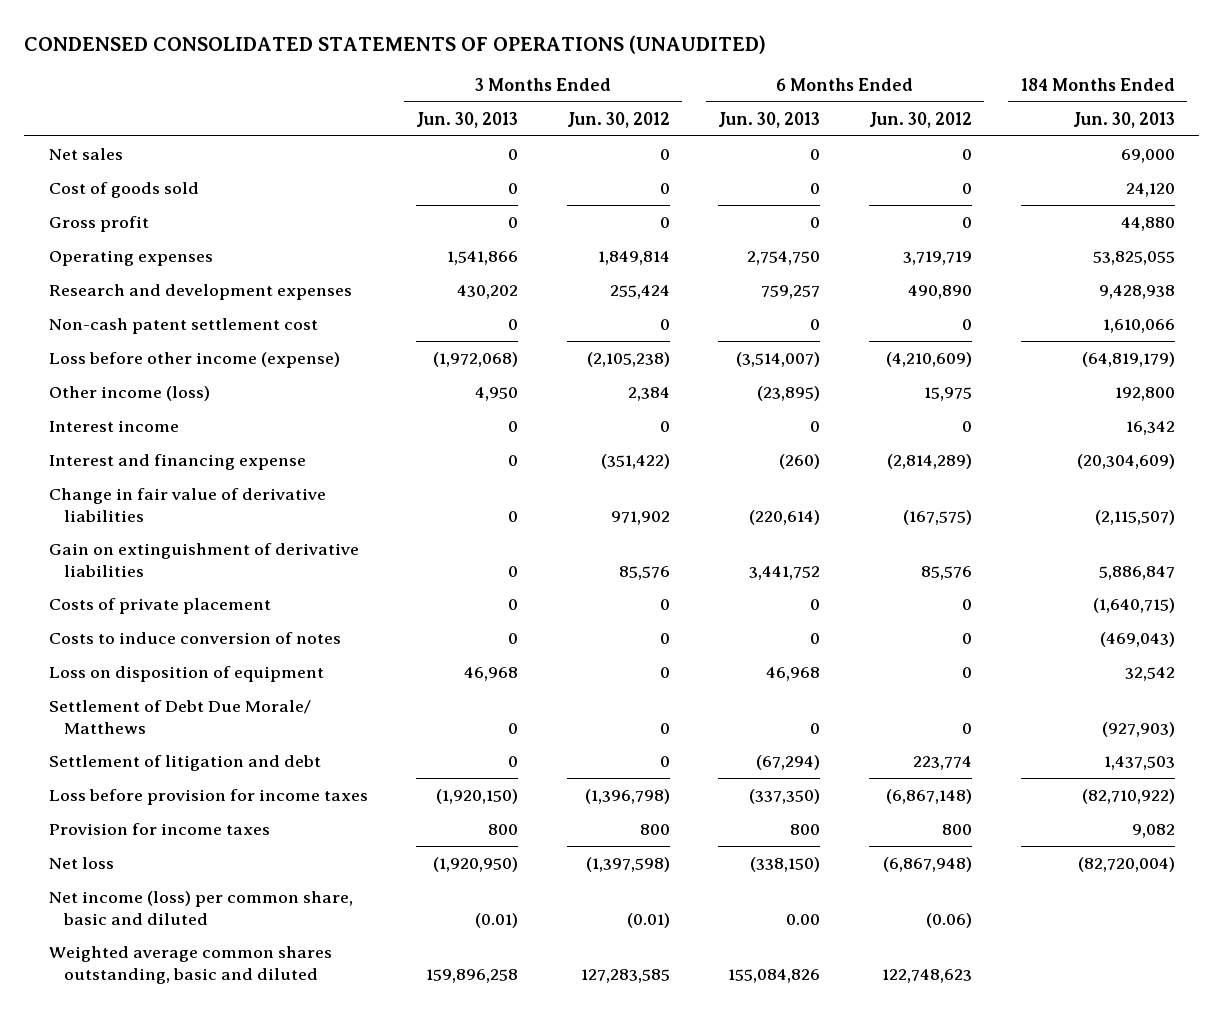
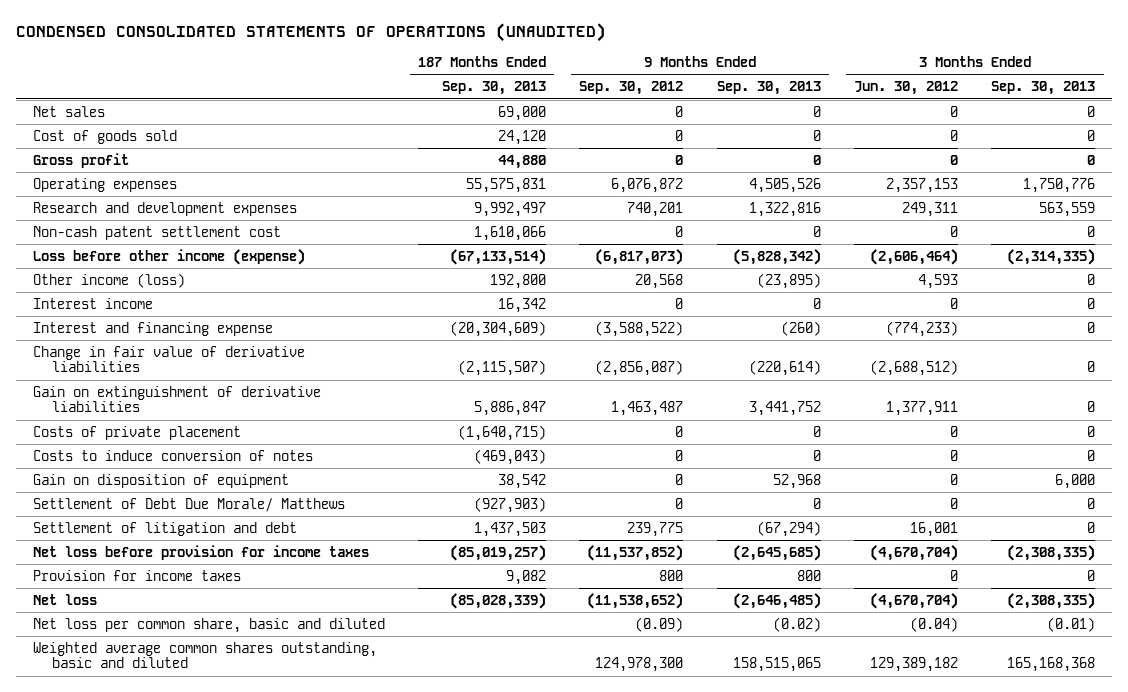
- | 3 Months Ended Jun. 30, 2013 | 3 Months Ended Jun. 30, 2012 | 6 Months Ended Jun. 30, 2013 | 6 Months Ended Jun. 30, 2012 | 184 Months Ended Jun. 30, 2013
+ | 187 Months Ended Sep. 30, 2013 | 9 Months Ended Sep. 30, 2012 | 9 Months Ended Sep. 30, 2013 | 3 Months Ended Jun. 30, 2012 | 3 Months Ended Sep. 30, 2013
- Operating expenses | 1,541,866 | 1,849,814 | 2,754,750 | 3,719,719 | 53,825,055
- Research and development expenses | 430,202 | 255,424 | 759,257 | 490,890 | 9,428,938
+ Operating expenses | 55,575,831 | 6,076,872 | 4,505,526 | 2,357,153 | 1,750,776
+ Research and development expenses | 9,992,497 | 740,201 | 1,322,816 | 249,311 | 563,559
- Loss before other income (expense) | (1,972,068) | (2,105,238) | (3,514,007) | (4,210,609) | (64,819,179)
- Other income (loss) | 4,950 | 2,384 | (23,895) | 15,975 | 192,800
+ Loss before other income (expense) | (67,133,514) | (6,817,073) | (5,828,342) | (2,606,464) | (2,314,335)
+ Other income (loss) | 192,800 | 20,568 | (23,895) | 4,593 | 0
- Interest and financing expense | 0 | (351,422) | (260) | (2,814,289) | (20,304,609)
- Change in fair value of derivative liabilities | 0 | 971,902 | (220,614) | (167,575) | (2,115,507)
- Gain on extinguishment of derivative liabilities | 0 | 85,576 | 3,441,752 | 85,576 | 5,886,847
+ Interest and financing expense | (20,304,609) | (3,588,522) | (260) | (774,233) | 0
+ Change in fair value of derivative liabilities | (2,115,507) | (2,856,087) | (220,614) | (2,688,512) | 0
+ Gain on extinguishment of derivative liabilities | 5,886,847 | 1,463,487 | 3,441,752 | 1,377,911 | 0
- Loss on disposition of equipment | 46,968 | 0 | 46,968 | 0 | 32,542
+ Gain on disposition of equipment | 38,542 | 0 | 52,968 | 0 | 6,000
- Settlement of litigation and debt | 0 | 0 | (67,294) | 223,774 | 1,437,503
- Loss before provision for income taxes | (1,920,150) | (1,396,798) | (337,350) | (6,867,148) | (82,710,922)
- Provision for income taxes | 800 | 800 | 800 | 800 | 9,082
- Net loss | (1,920,950) | (1,397,598) | (338,150) | (6,867,948) | (82,720,004)
- Net income (loss) per common share, basic and diluted | (0.01) | (0.01) | 0.00 | (0.06) |
- Weighted average common shares outstanding, basic and diluted | 159,896,258 | 127,283,585 | 155,084,826 | 122,748,623 |
+ Settlement of litigation and debt | 1,437,503 | 239,775 | (67,294) | 16,001 | 0
+ Net loss before provision for income taxes | (85,019,257) | (11,537,852) | (2,645,685) | (4,670,704) | (2,308,335)
+ Provision for income taxes | 9,082 | 800 | 800 | 0 | 0
+ Net loss | (85,028,339) | (11,538,652) | (2,646,485) | (4,670,704) | (2,308,335)
+ Net loss per common share, basic and diluted | | (0.09) | (0.02) | (0.04) | (0.01)
+ Weighted average common shares outstanding, basic and diluted | | 124,978,300 | 158,515,065 | 129,389,182 | 165,168,368

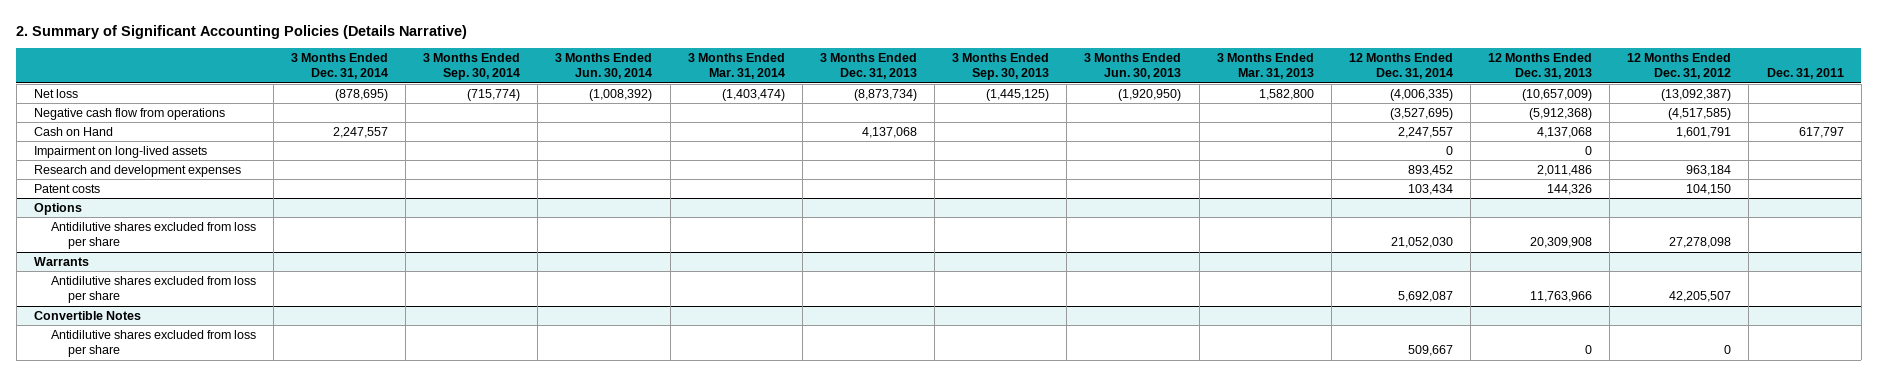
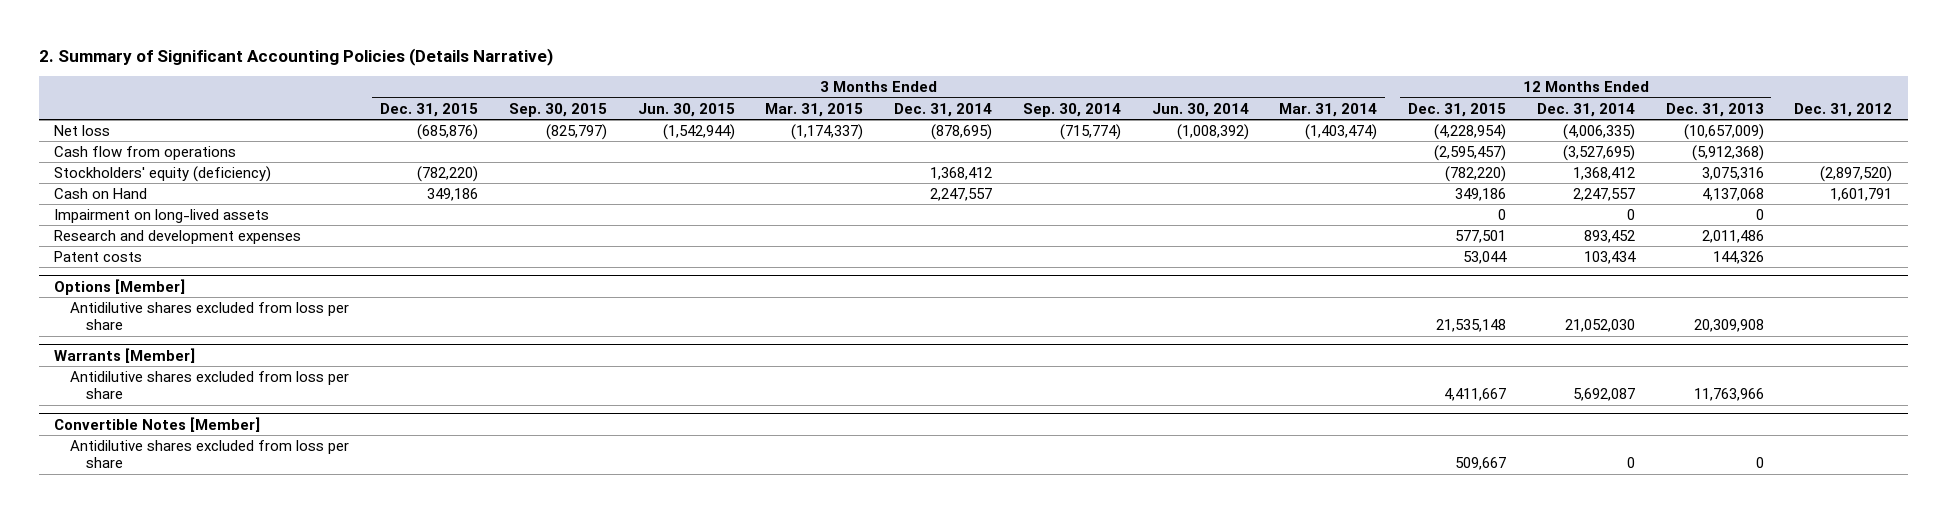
- | 3 Months Ended Dec. 31, 2014 | 3 Months Ended Sep. 30, 2014 | 3 Months Ended Jun. 30, 2014 | 3 Months Ended Mar. 31, 2014 | 3 Months Ended Dec. 31, 2013 | 3 Months Ended Sep. 30, 2013 | 3 Months Ended Jun. 30, 2013 | 3 Months Ended Mar. 31, 2013 | 12 Months Ended Dec. 31, 2014 | 12 Months Ended Dec. 31, 2013 | 12 Months Ended Dec. 31, 2012 | Dec. 31, 2011
+ | 3 Months Ended Dec. 31, 2015 | 3 Months Ended Sep. 30, 2015 | 3 Months Ended Jun. 30, 2015 | 3 Months Ended Mar. 31, 2015 | 3 Months Ended Dec. 31, 2014 | 3 Months Ended Sep. 30, 2014 | 3 Months Ended Jun. 30, 2014 | 3 Months Ended Mar. 31, 2014 | 12 Months Ended Dec. 31, 2015 | 12 Months Ended Dec. 31, 2014 | 12 Months Ended Dec. 31, 2013 | Dec. 31, 2012
- Negative cash flow from operations | | | | | | | | | (3,527,695) | (5,912,368) | (4,517,585) |
+ Cash flow from operations | | | | | | | | | (2,595,457) | (3,527,695) | (5,912,368) |
+ Stockholders' equity (deficiency) | (782,220) | | | | 1,368,412 | | | | (782,220) | 1,368,412 | 3,075,316 | (2,897,520)
- Options
+ Options [Member]
- Warrants
+ Warrants [Member]
- Convertible Notes
- Antidilutive shares excluded from loss per share | | | | | | | | | 509,667 | 0 | 0 |
+ Convertible Notes [Member]
+ Antidilutive shares excluded from loss per share | | | | | | | | | 509,667 | 0 | 0 |

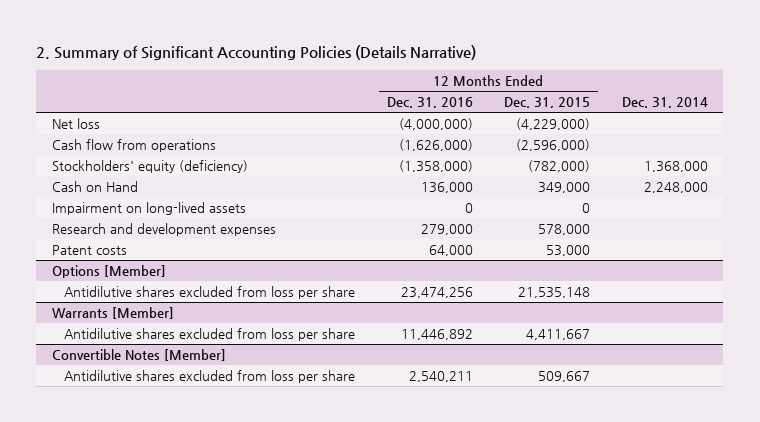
- | 3 Months Ended Dec. 31, 2015 | 3 Months Ended Sep. 30, 2015 | 3 Months Ended Jun. 30, 2015 | 3 Months Ended Mar. 31, 2015 | 3 Months Ended Dec. 31, 2014 | 3 Months Ended Sep. 30, 2014 | 3 Months Ended Jun. 30, 2014 | 3 Months Ended Mar. 31, 2014 | 12 Months Ended Dec. 31, 2015 | 12 Months Ended Dec. 31, 2014 | 12 Months Ended Dec. 31, 2013 | Dec. 31, 2012
+ | 12 Months Ended Dec. 31, 2016 | 12 Months Ended Dec. 31, 2015 | Dec. 31, 2014
- Net loss | (685,876) | (825,797) | (1,542,944) | (1,174,337) | (878,695) | (715,774) | (1,008,392) | (1,403,474) | (4,228,954) | (4,006,335) | (10,657,009) |
- Cash flow from operations | | | | | | | | | (2,595,457) | (3,527,695) | (5,912,368) |
- Stockholders' equity (deficiency) | (782,220) | | | | 1,368,412 | | | | (782,220) | 1,368,412 | 3,075,316 | (2,897,520)
- Cash on Hand | 349,186 | | | | 2,247,557 | | | | 349,186 | 2,247,557 | 4,137,068 | 1,601,791
+ Net loss | (4,000,000) | (4,229,000) |
+ Cash flow from operations | (1,626,000) | (2,596,000) |
+ Stockholders' equity (deficiency) | (1,358,000) | (782,000) | 1,368,000
+ Cash on Hand | 136,000 | 349,000 | 2,248,000
- Research and development expenses | | | | | | | | | 577,501 | 893,452 | 2,011,486 |
- Patent costs | | | | | | | | | 53,044 | 103,434 | 144,326 |
+ Research and development expenses | 279,000 | 578,000 |
+ Patent costs | 64,000 | 53,000 |

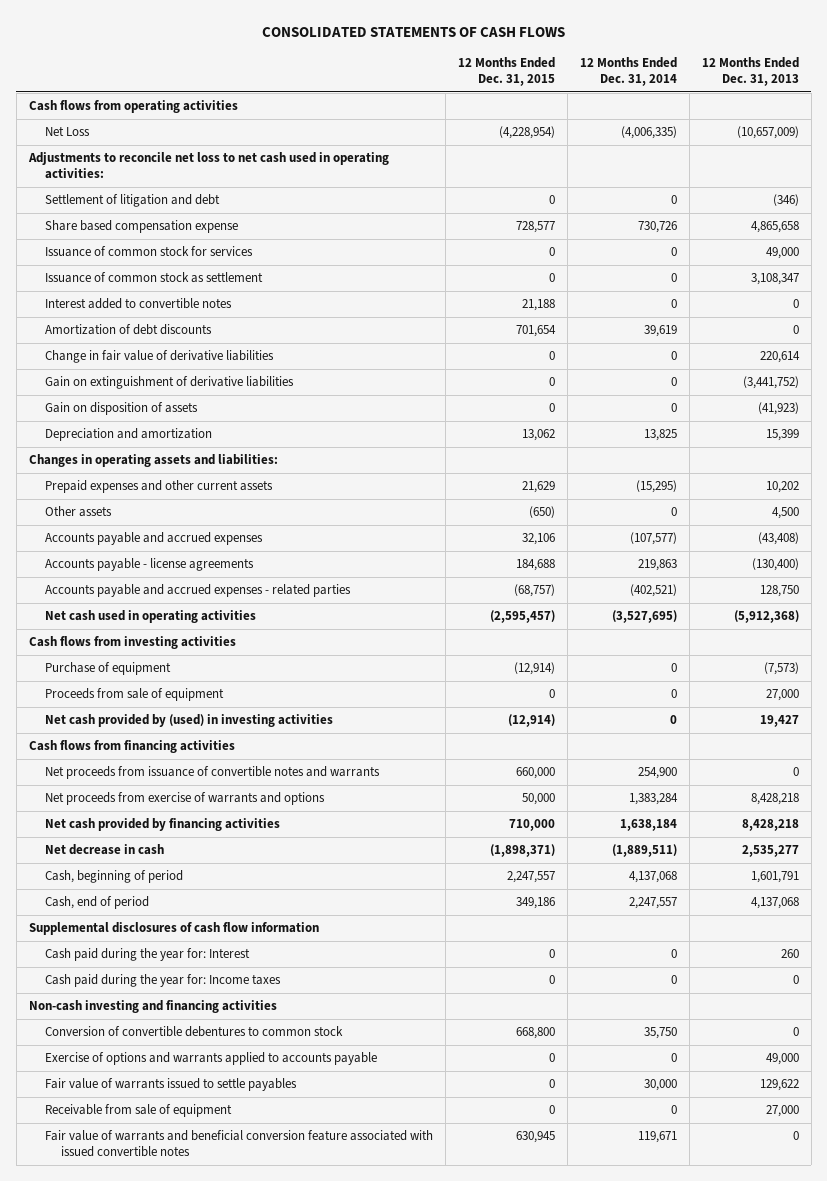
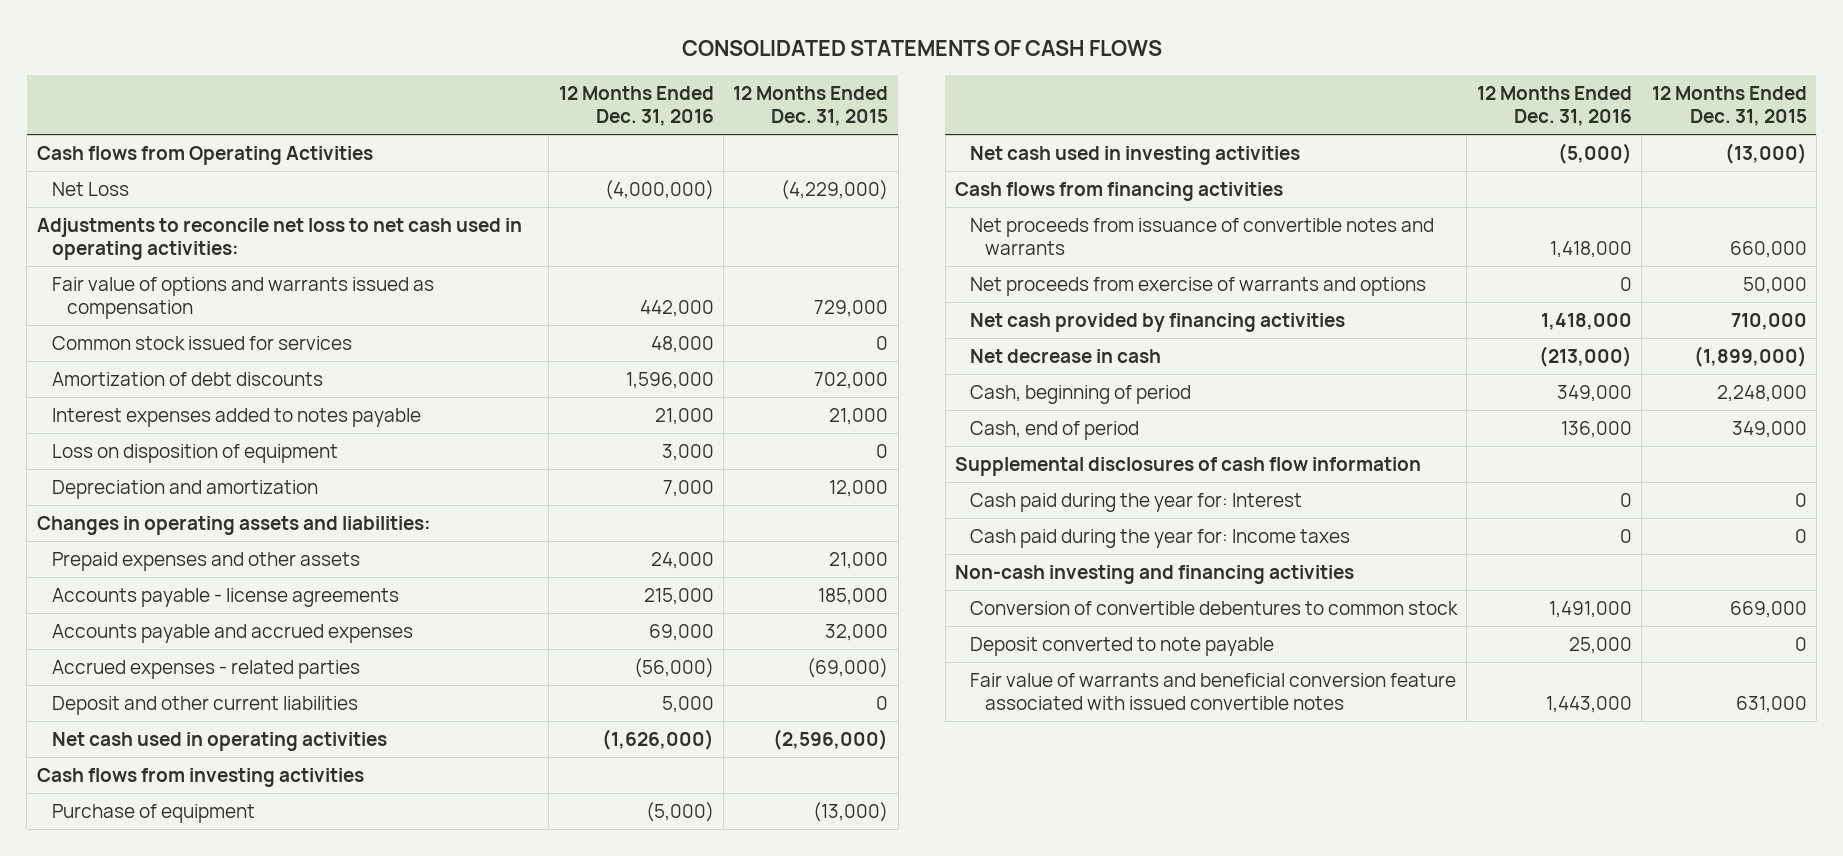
- | 12 Months Ended Dec. 31, 2015 | 12 Months Ended Dec. 31, 2014 | 12 Months Ended Dec. 31, 2013
+ | 12 Months Ended Dec. 31, 2016 | 12 Months Ended Dec. 31, 2015
- Cash flows from operating activities
- Net Loss | (4,228,954) | (4,006,335) | (10,657,009)
+ Cash flows from Operating Activities
+ Net Loss | (4,000,000) | (4,229,000)
- Settlement of litigation and debt | 0 | 0 | (346)
- Share based compensation expense | 728,577 | 730,726 | 4,865,658
- Issuance of common stock for services | 0 | 0 | 49,000
- Issuance of common stock as settlement | 0 | 0 | 3,108,347
- Interest added to convertible notes | 21,188 | 0 | 0
- Amortization of debt discounts | 701,654 | 39,619 | 0
- Change in fair value of derivative liabilities | 0 | 0 | 220,614
- Gain on extinguishment of derivative liabilities | 0 | 0 | (3,441,752)
- Gain on disposition of assets | 0 | 0 | (41,923)
- Depreciation and amortization | 13,062 | 13,825 | 15,399
+ Fair value of options and warrants issued as compensation | 442,000 | 729,000
+ Common stock issued for services | 48,000 | 0
+ Amortization of debt discounts | 1,596,000 | 702,000
+ Interest expenses added to notes payable | 21,000 | 21,000
+ Loss on disposition of equipment | 3,000 | 0
+ Depreciation and amortization | 7,000 | 12,000
- Prepaid expenses and other current assets | 21,629 | (15,295) | 10,202
- Other assets | (650) | 0 | 4,500
- Accounts payable and accrued expenses | 32,106 | (107,577) | (43,408)
- Accounts payable - license agreements | 184,688 | 219,863 | (130,400)
- Accounts payable and accrued expenses - related parties | (68,757) | (402,521) | 128,750
- Net cash used in operating activities | (2,595,457) | (3,527,695) | (5,912,368)
+ Prepaid expenses and other assets | 24,000 | 21,000
+ Accounts payable - license agreements | 215,000 | 185,000
+ Accounts payable and accrued expenses | 69,000 | 32,000
+ Accrued expenses - related parties | (56,000) | (69,000)
+ Deposit and other current liabilities | 5,000 | 0
+ Net cash used in operating activities | (1,626,000) | (2,596,000)
- Purchase of equipment | (12,914) | 0 | (7,573)
- Proceeds from sale of equipment | 0 | 0 | 27,000
- Net cash provided by (used) in investing activities | (12,914) | 0 | 19,427
+ Purchase of equipment | (5,000) | (13,000)
+ Net cash used in investing activities | (5,000) | (13,000)
- Net decrease in cash | (1,898,371) | (1,889,511) | 2,535,277
- Cash, beginning of period | 2,247,557 | 4,137,068 | 1,601,791
- Cash, end of period | 349,186 | 2,247,557 | 4,137,068
+ Net decrease in cash | (213,000) | (1,899,000)
+ Cash, beginning of period | 349,000 | 2,248,000
+ Cash, end of period | 136,000 | 349,000
- Conversion of convertible debentures to common stock | 668,800 | 35,750 | 0
- Exercise of options and warrants applied to accounts payable | 0 | 0 | 49,000
- Fair value of warrants issued to settle payables | 0 | 30,000 | 129,622
- Receivable from sale of equipment | 0 | 0 | 27,000
- Fair value of warrants and beneficial conversion feature associated with issued convertible notes | 630,945 | 119,671 | 0
+ Conversion of convertible debentures to common stock | 1,491,000 | 669,000
+ Deposit converted to note payable | 25,000 | 0
+ Fair value of warrants and beneficial conversion feature associated with issued convertible notes | 1,443,000 | 631,000

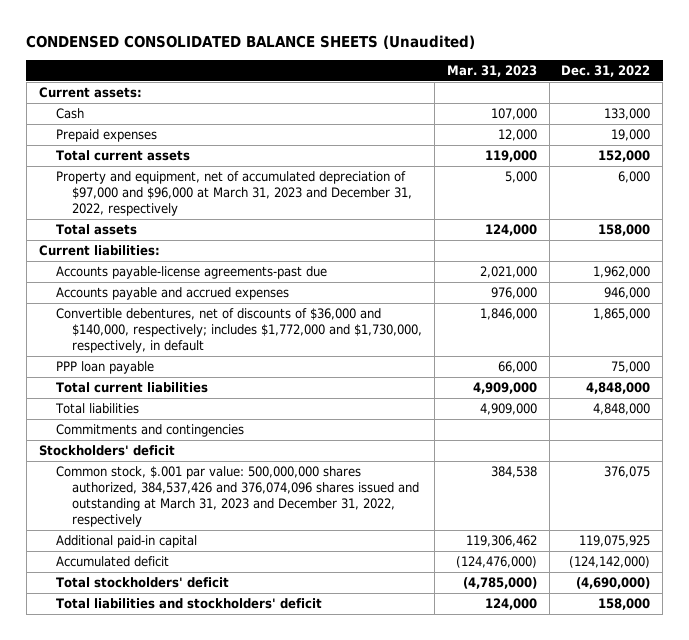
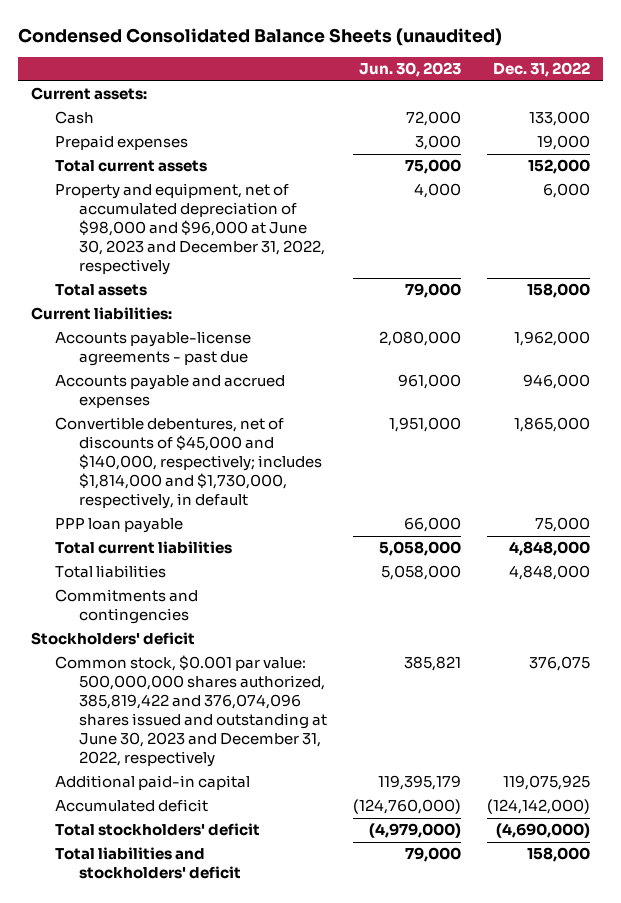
- CONDENSED CONSOLIDATED BALANCE SHEETS (Unaudited)
+ Condensed Consolidated Balance Sheets (unaudited)
- | Mar. 31, 2023 | Dec. 31, 2022
+ | Jun. 30, 2023 | Dec. 31, 2022
- Property and equipment, net of accumulated depreciation of $97,000 and $96,000 at March 31, 2023 and December 31, 2022, respectively | 5,000 | 6,000
+ Property and equipment, net of accumulated depreciation of $98,000 and $96,000 at June 30, 2023 and December 31, 2022, respectively | 4,000 | 6,000
- Accounts payable-license agreements-past due | 2,021,000 | 1,962,000
+ Accounts payable-license agreements - past due | 2,080,000 | 1,962,000
- Convertible debentures, net of discounts of $36,000 and $140,000, respectively; includes $1,772,000 and $1,730,000, respectively, in default | 1,846,000 | 1,865,000
+ Convertible debentures, net of discounts of $45,000 and $140,000, respectively; includes $1,814,000 and $1,730,000, respectively, in default | 1,951,000 | 1,865,000
- Common stock, $.001 par value: 500,000,000 shares authorized, 384,537,426 and 376,074,096 shares issued and outstanding at March 31, 2023 and December 31, 2022, respectively | 384,538 | 376,075
+ Common stock, $0.001 par value: 500,000,000 shares authorized, 385,819,422 and 376,074,096 shares issued and outstanding at June 30, 2023 and December 31, 2022, respectively | 385,821 | 376,075

